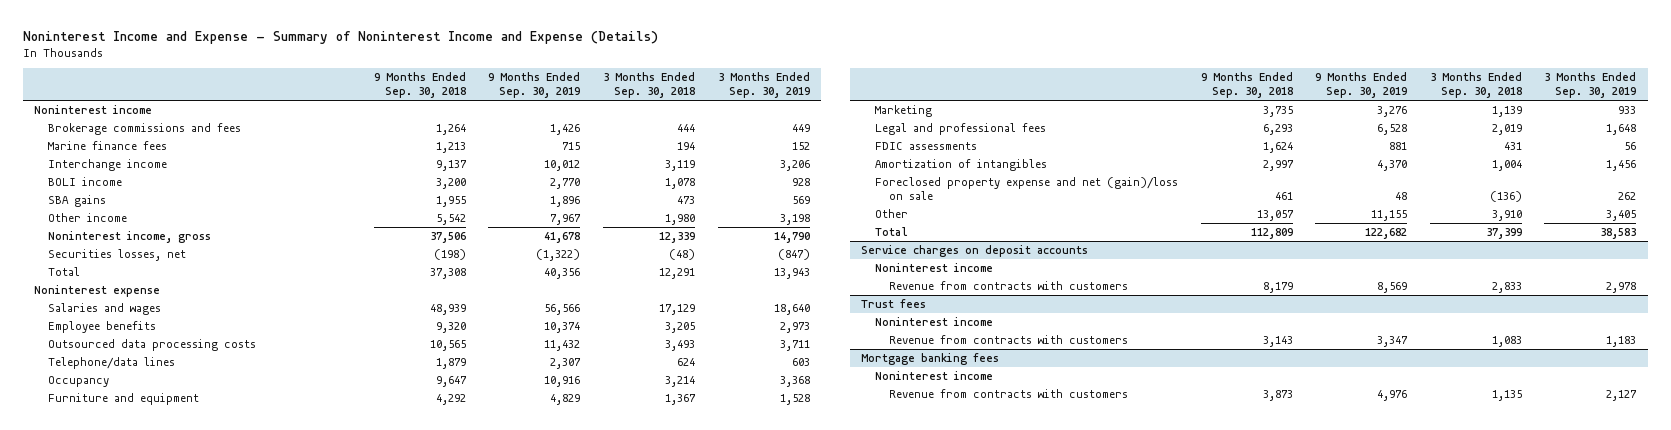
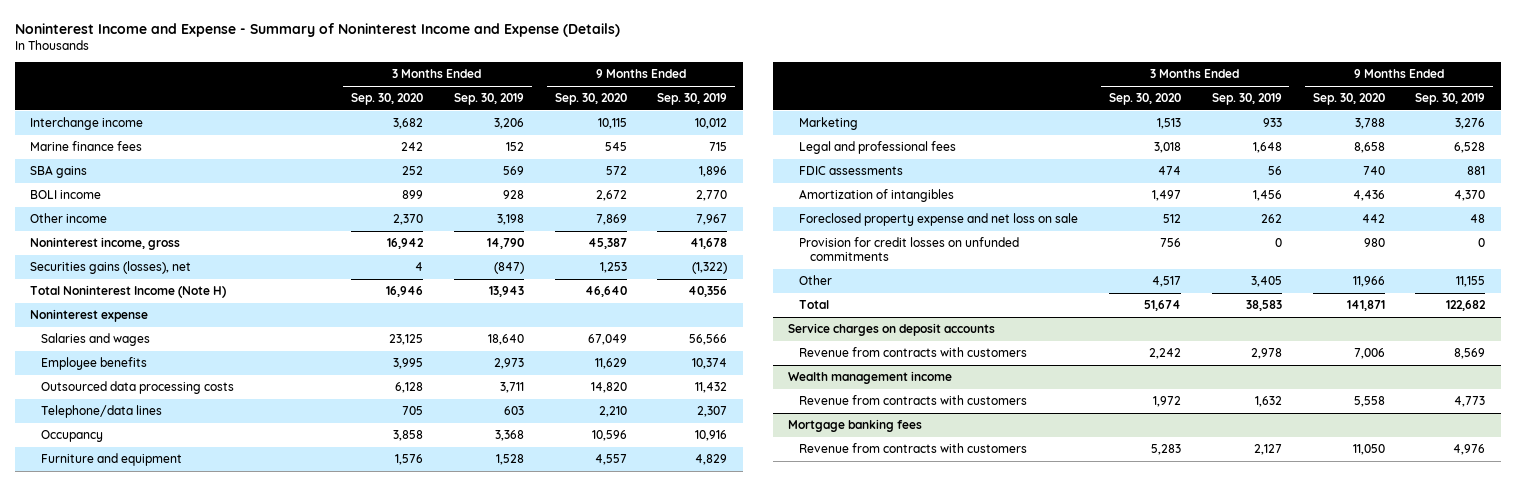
- | 9 Months Ended Sep. 30, 2018 | 9 Months Ended Sep. 30, 2019 | 3 Months Ended Sep. 30, 2018 | 3 Months Ended Sep. 30, 2019
+ | 3 Months Ended Sep. 30, 2020 | 3 Months Ended Sep. 30, 2019 | 9 Months Ended Sep. 30, 2020 | 9 Months Ended Sep. 30, 2019
- Noninterest income
- Brokerage commissions and fees | 1,264 | 1,426 | 444 | 449
moved down: Marine finance fees | 242 | 152 | 545 | 715
moved down: BOLI income | 899 | 928 | 2,672 | 2,770
- Securities losses, net | (198) | (1,322) | (48) | (847)
- Total | 37,308 | 40,356 | 12,291 | 13,943
+ Securities gains (losses), net | 4 | (847) | 1,253 | (1,322)
+ Total Noninterest Income (Note H) | 16,946 | 13,943 | 46,640 | 40,356
- Foreclosed property expense and net (gain)/loss on sale | 461 | 48 | (136) | 262
+ Foreclosed property expense and net loss on sale | 512 | 262 | 442 | 48
+ Provision for credit losses on unfunded commitments | 756 | 0 | 980 | 0
@ Service charges on deposit accounts
- Noninterest income
- Trust fees
- Noninterest income
- Revenue from contracts with customers | 3,143 | 3,347 | 1,083 | 1,183
+ Wealth management income
+ Revenue from contracts with customers | 1,972 | 1,632 | 5,558 | 4,773
@ Mortgage banking fees
- Noninterest income

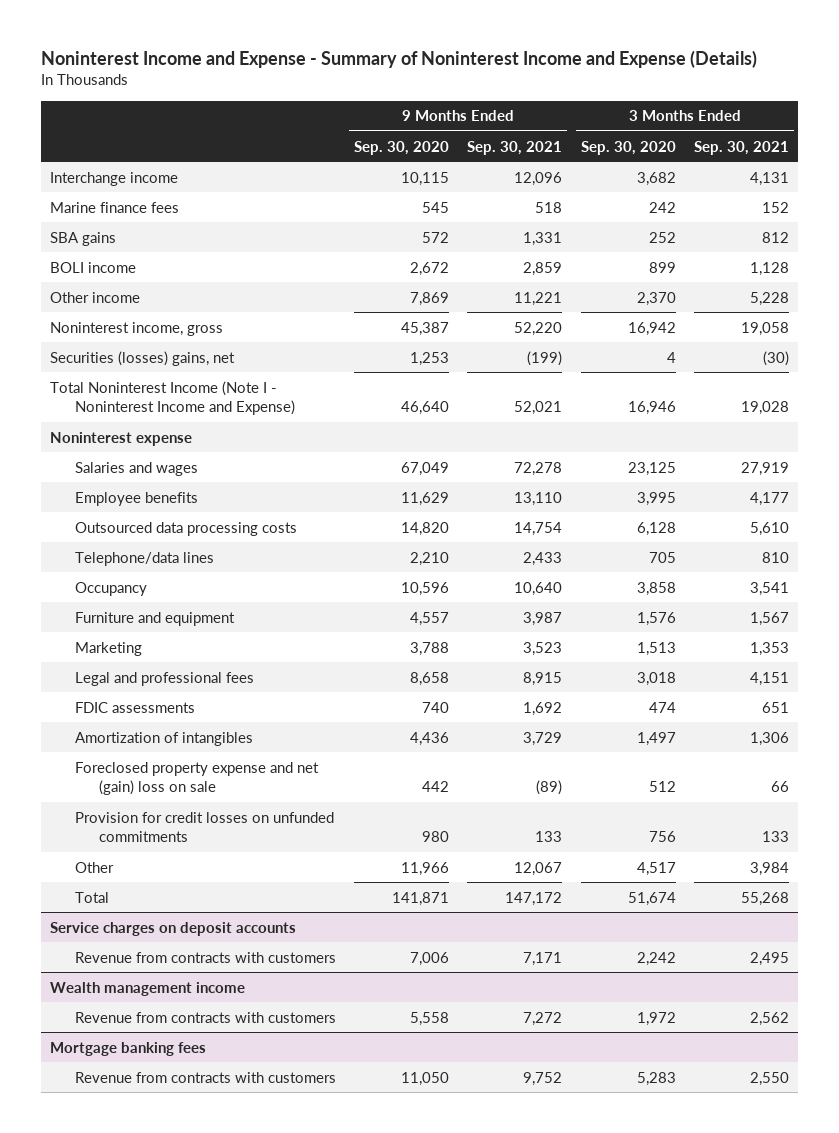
- | 3 Months Ended Sep. 30, 2020 | 3 Months Ended Sep. 30, 2019 | 9 Months Ended Sep. 30, 2020 | 9 Months Ended Sep. 30, 2019
+ | 9 Months Ended Sep. 30, 2020 | 9 Months Ended Sep. 30, 2021 | 3 Months Ended Sep. 30, 2020 | 3 Months Ended Sep. 30, 2021
- Securities gains (losses), net | 4 | (847) | 1,253 | (1,322)
- Total Noninterest Income (Note H) | 16,946 | 13,943 | 46,640 | 40,356
+ Securities (losses) gains, net | 1,253 | (199) | 4 | (30)
+ Total Noninterest Income (Note I - Noninterest Income and Expense) | 46,640 | 52,021 | 16,946 | 19,028
- Foreclosed property expense and net loss on sale | 512 | 262 | 442 | 48
+ Foreclosed property expense and net (gain) loss on sale | 442 | (89) | 512 | 66

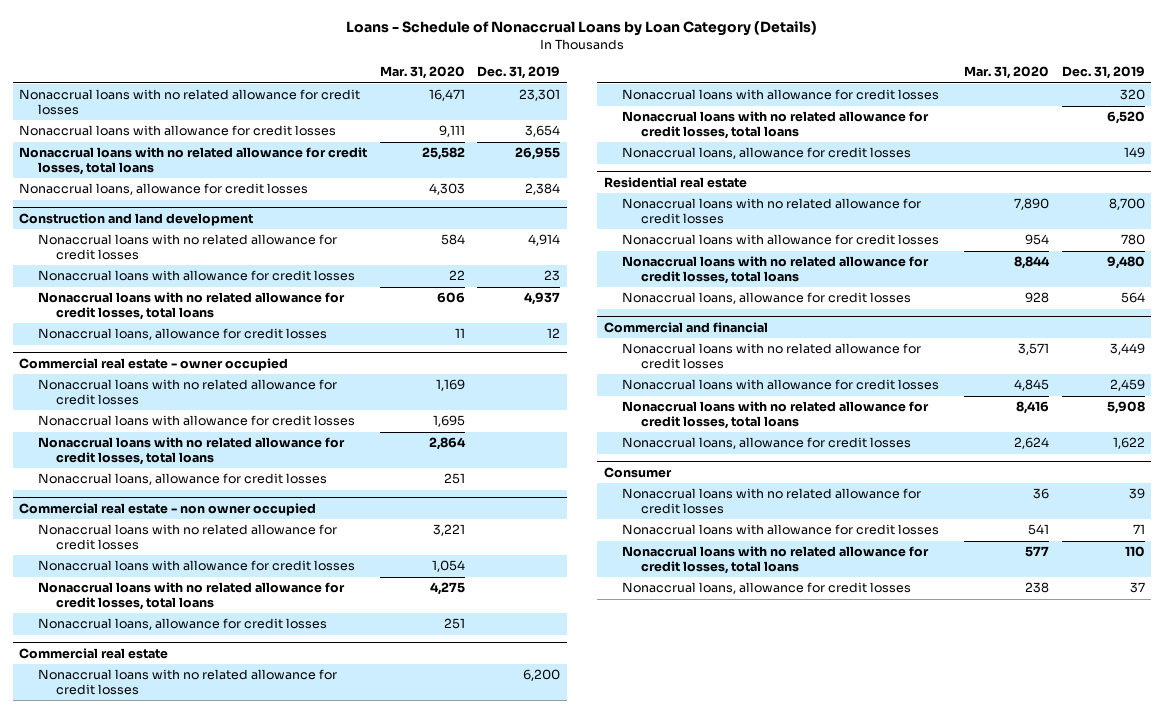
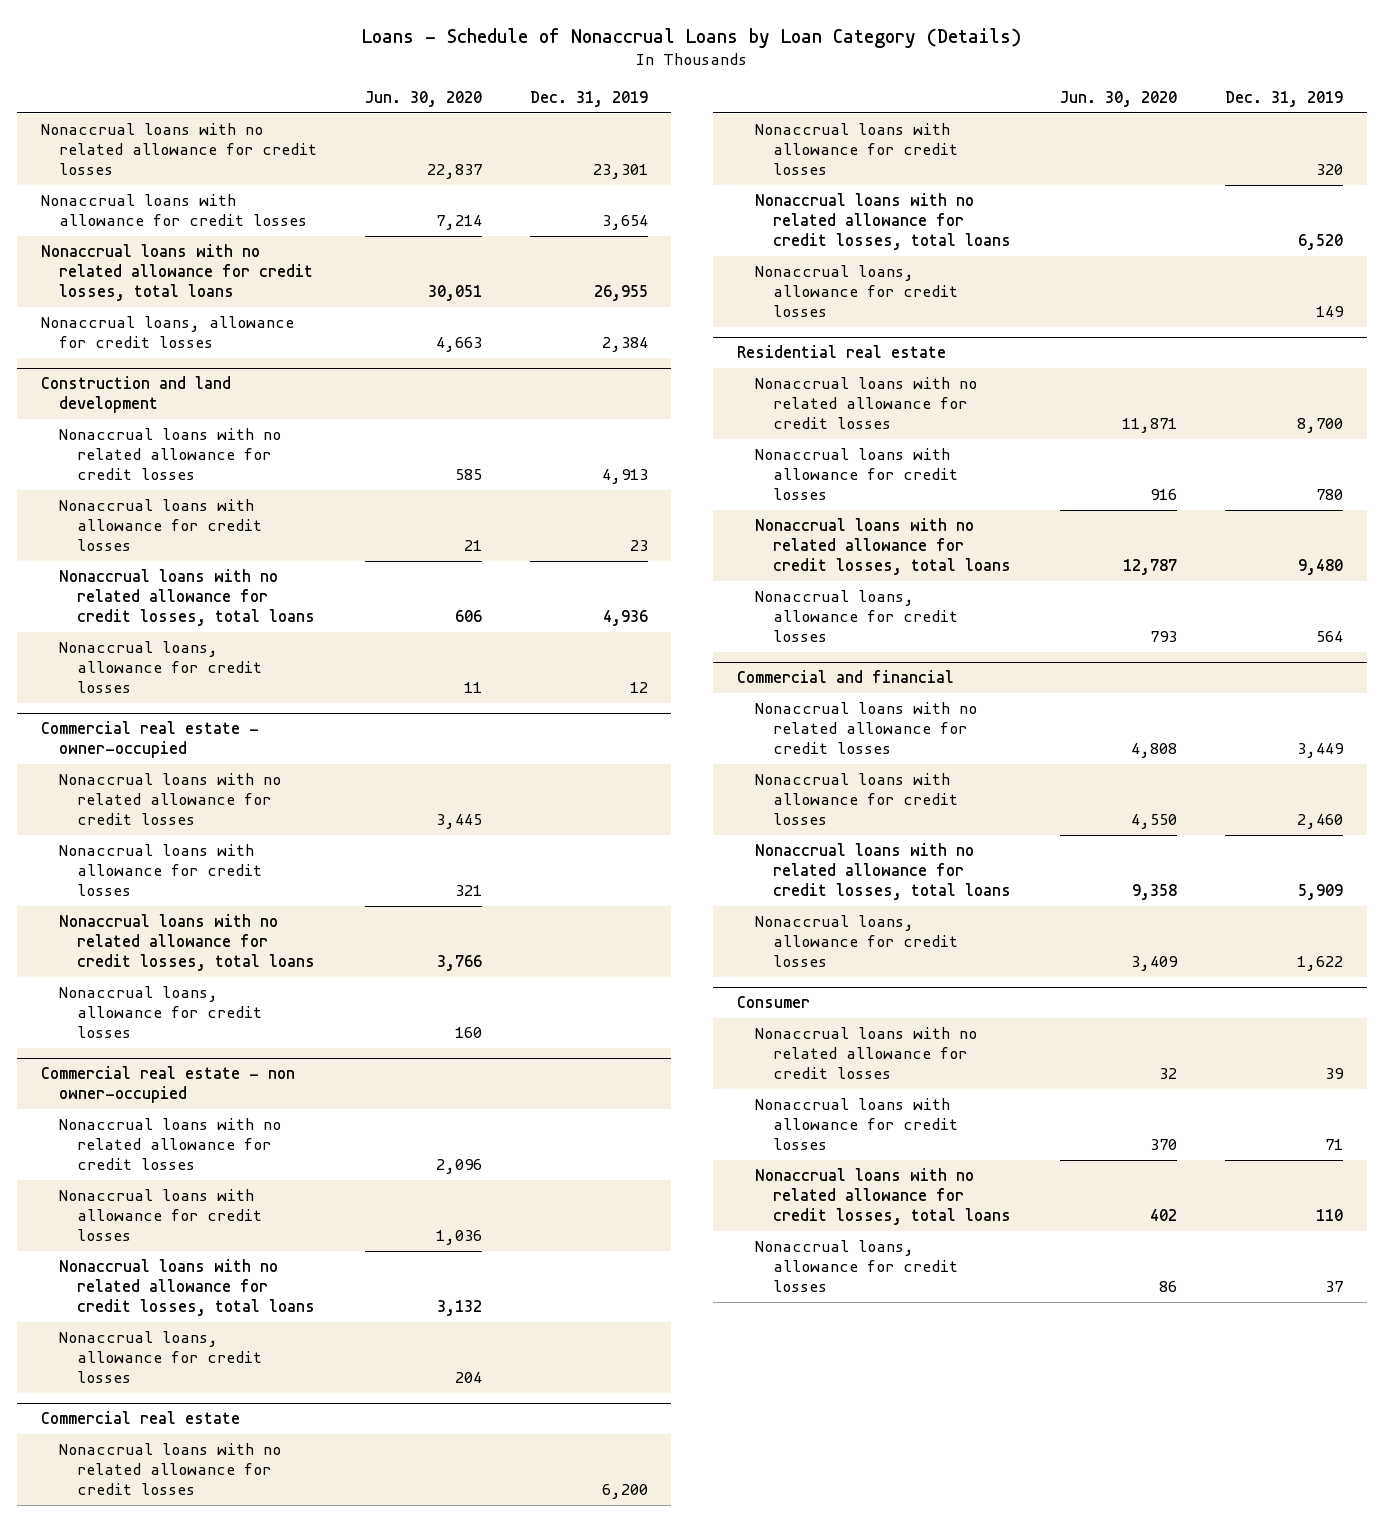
- | Mar. 31, 2020 | Dec. 31, 2019
+ | Jun. 30, 2020 | Dec. 31, 2019
@ Construction and land development
- Nonaccrual loans with no related allowance for credit losses | 584 | 4,914
+ Nonaccrual loans with no related allowance for credit losses | 585 | 4,913
- Nonaccrual loans with no related allowance for credit losses, total loans | 606 | 4,937
+ Nonaccrual loans with no related allowance for credit losses, total loans | 606 | 4,936
- Commercial real estate - owner occupied
+ Commercial real estate - owner-occupied
- Commercial real estate - non owner occupied
+ Commercial real estate - non owner-occupied
@ Commercial and financial
- Nonaccrual loans with allowance for credit losses | 4,845 | 2,459
- Nonaccrual loans with no related allowance for credit losses, total loans | 8,416 | 5,908
+ Nonaccrual loans with allowance for credit losses | 4,550 | 2,460
+ Nonaccrual loans with no related allowance for credit losses, total loans | 9,358 | 5,909

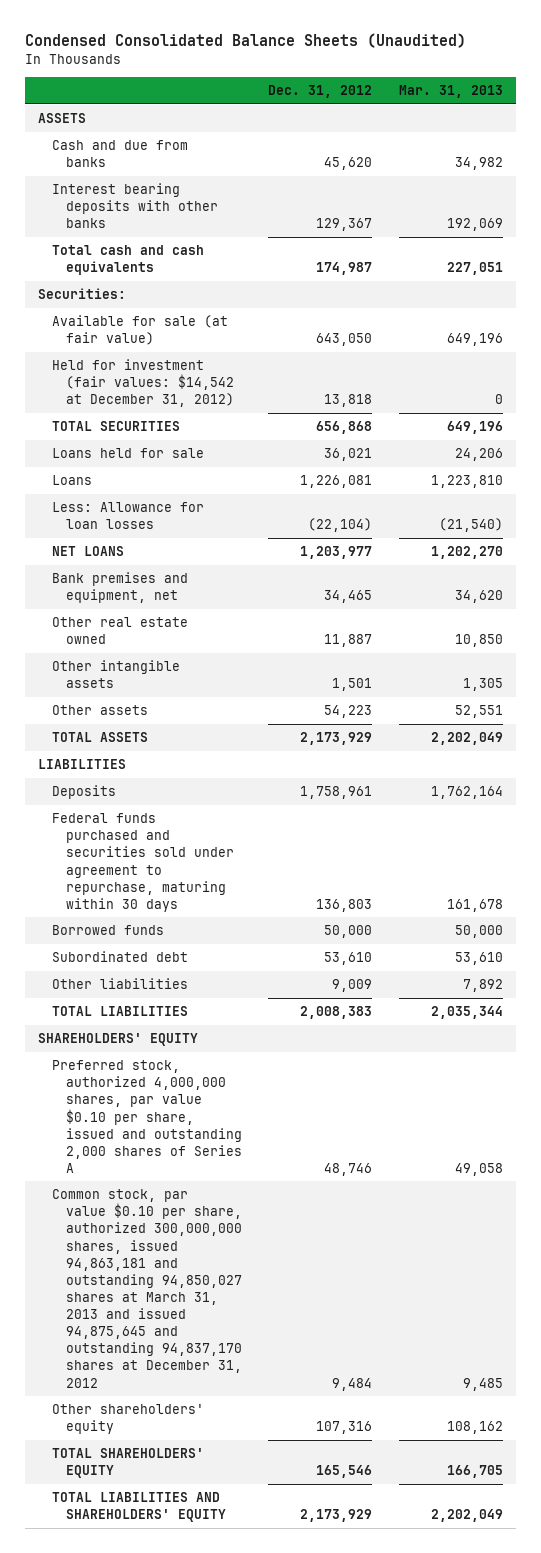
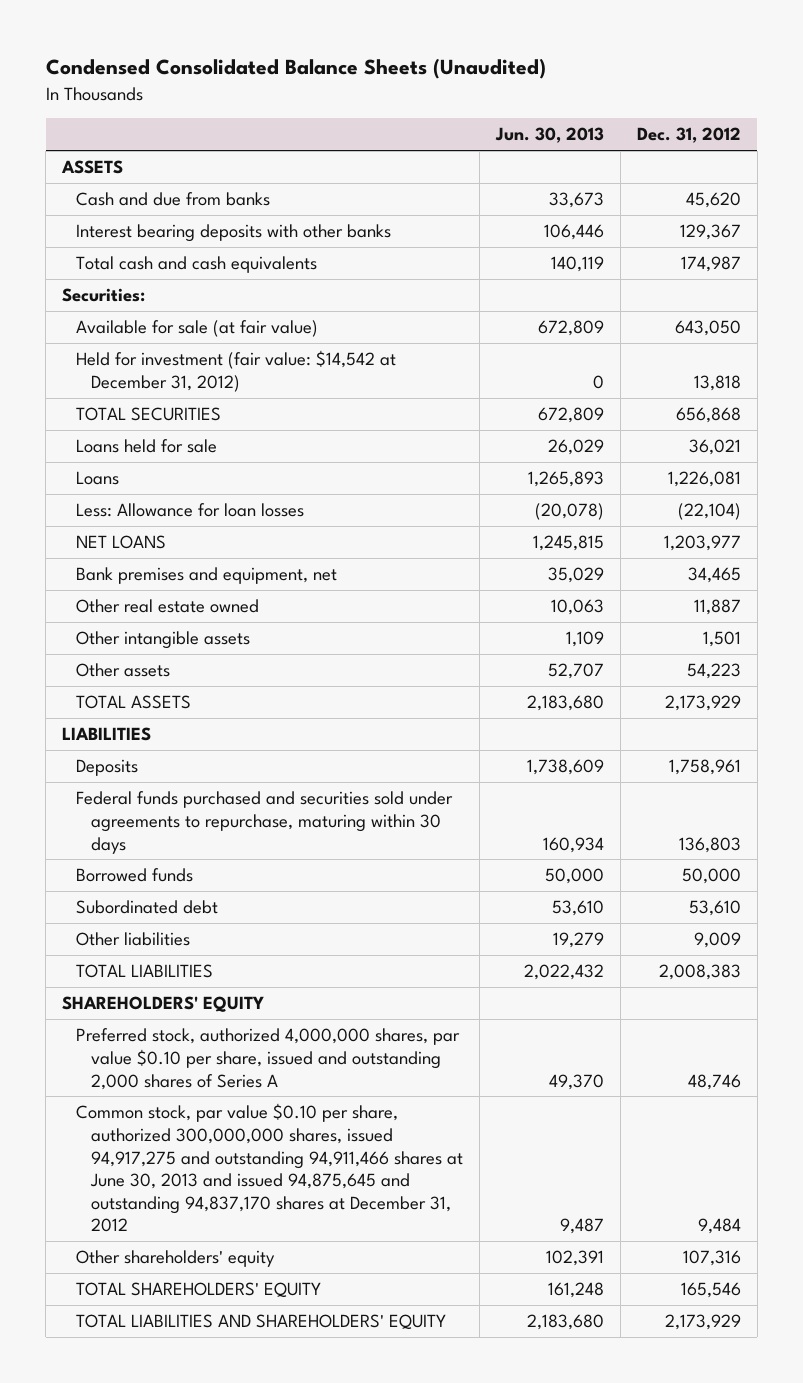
- | Dec. 31, 2012 | Mar. 31, 2013
+ | Jun. 30, 2013 | Dec. 31, 2012
- Held for investment (fair values: $14,542 at December 31, 2012) | 13,818 | 0
+ Held for investment (fair value: $14,542 at December 31, 2012) | 0 | 13,818
- Federal funds purchased and securities sold under agreement to repurchase, maturing within 30 days | 136,803 | 161,678
+ Federal funds purchased and securities sold under agreements to repurchase, maturing within 30 days | 160,934 | 136,803
- Common stock, par value $0.10 per share, authorized 300,000,000 shares, issued 94,863,181 and outstanding 94,850,027 shares at March 31, 2013 and issued 94,875,645 and outstanding 94,837,170 shares at December 31, 2012 | 9,484 | 9,485
+ Common stock, par value $0.10 per share, authorized 300,000,000 shares, issued 94,917,275 and outstanding 94,911,466 shares at June 30, 2013 and issued 94,875,645 and outstanding 94,837,170 shares at December 31, 2012 | 9,487 | 9,484

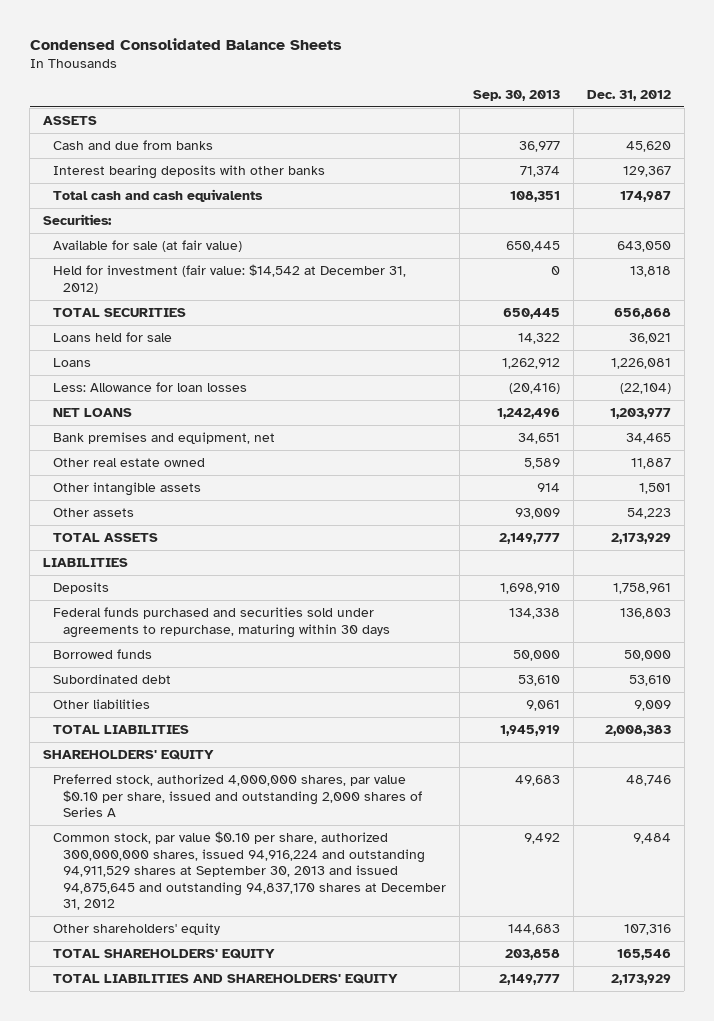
- Condensed Consolidated Balance Sheets (Unaudited)
+ Condensed Consolidated Balance Sheets
- | Jun. 30, 2013 | Dec. 31, 2012
+ | Sep. 30, 2013 | Dec. 31, 2012
- Common stock, par value $0.10 per share, authorized 300,000,000 shares, issued 94,917,275 and outstanding 94,911,466 shares at June 30, 2013 and issued 94,875,645 and outstanding 94,837,170 shares at December 31, 2012 | 9,487 | 9,484
+ Common stock, par value $0.10 per share, authorized 300,000,000 shares, issued 94,916,224 and outstanding 94,911,529 shares at September 30, 2013 and issued 94,875,645 and outstanding 94,837,170 shares at December 31, 2012 | 9,492 | 9,484

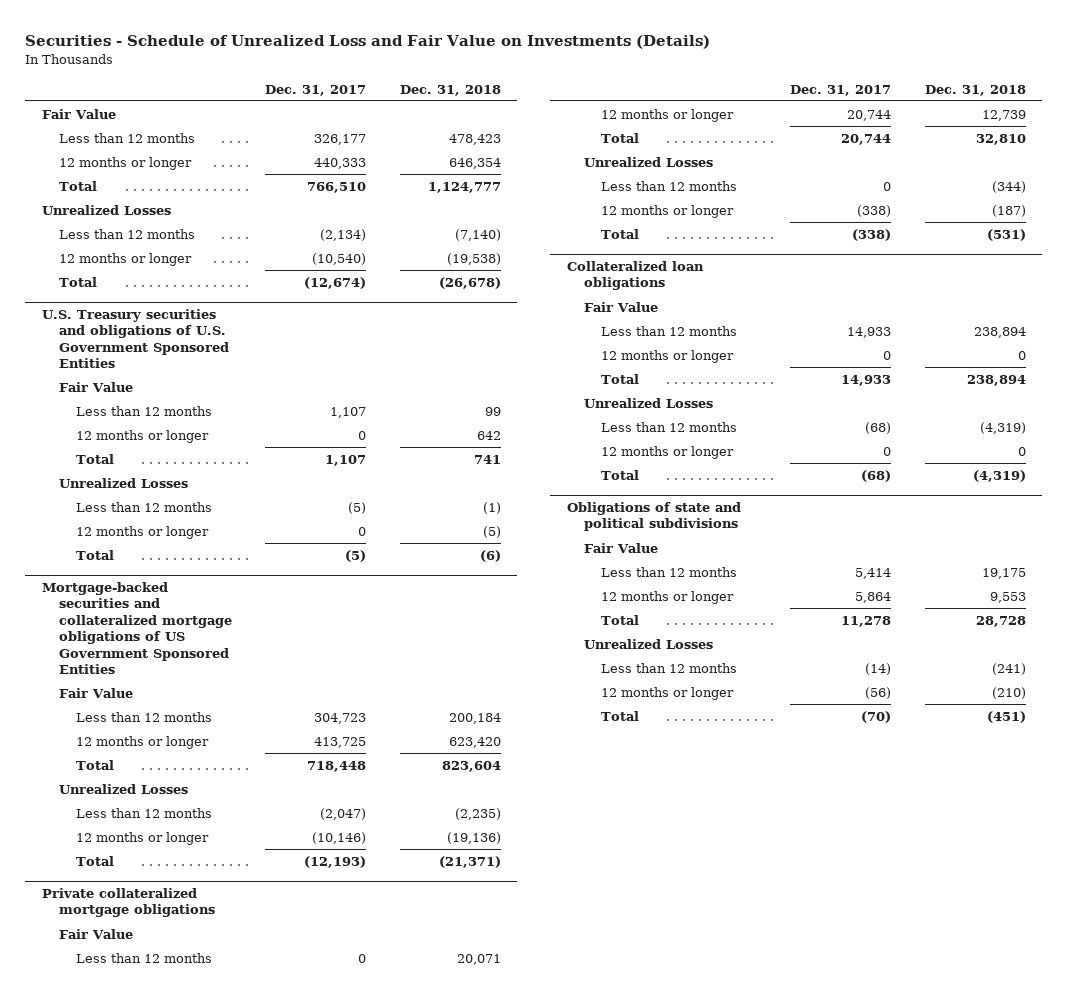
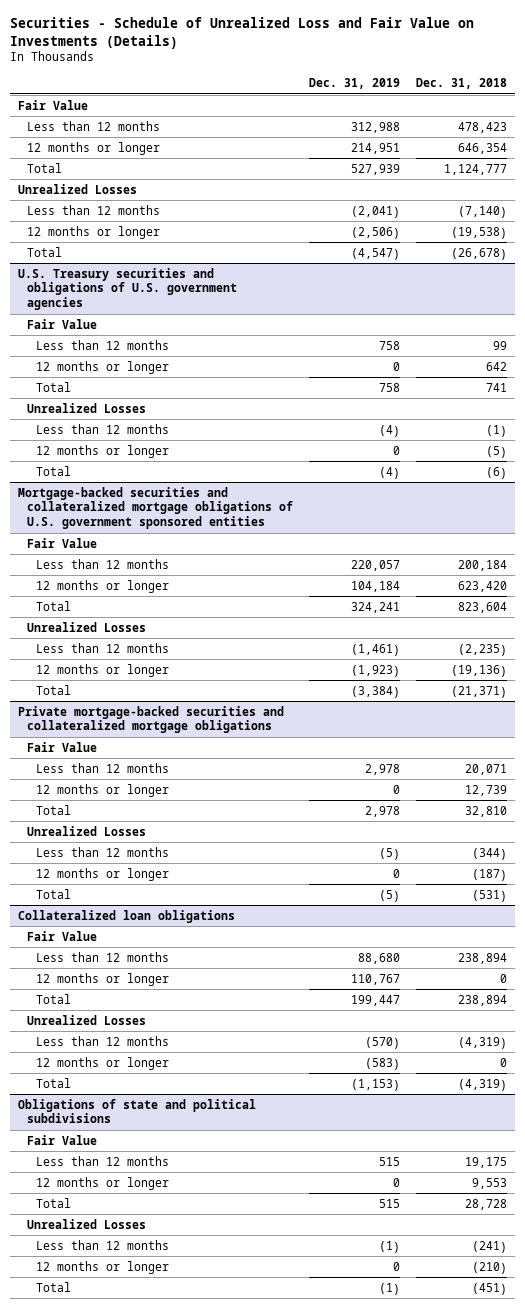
- | Dec. 31, 2017 | Dec. 31, 2018
+ | Dec. 31, 2019 | Dec. 31, 2018
- U.S. Treasury securities and obligations of U.S. Government Sponsored Entities
+ U.S. Treasury securities and obligations of U.S. government agencies
- Mortgage-backed securities and collateralized mortgage obligations of US Government Sponsored Entities
+ Mortgage-backed securities and collateralized mortgage obligations of U.S. government sponsored entities
- Private collateralized mortgage obligations
+ Private mortgage-backed securities and collateralized mortgage obligations

